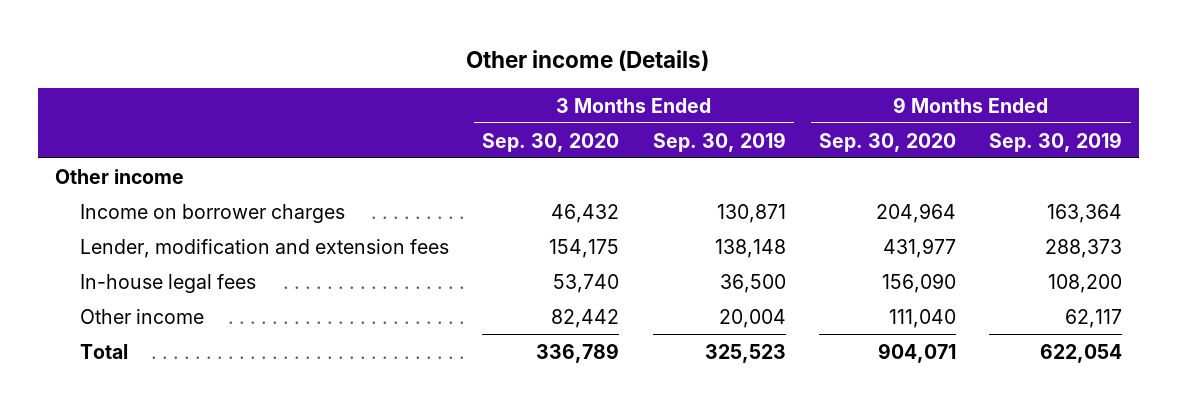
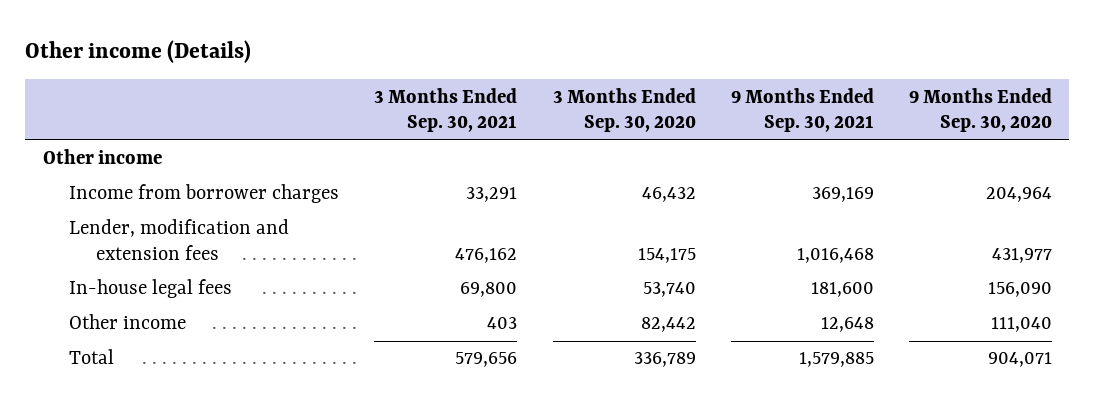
- | 3 Months Ended Sep. 30, 2020 | 3 Months Ended Sep. 30, 2019 | 9 Months Ended Sep. 30, 2020 | 9 Months Ended Sep. 30, 2019
+ | 3 Months Ended Sep. 30, 2021 | 3 Months Ended Sep. 30, 2020 | 9 Months Ended Sep. 30, 2021 | 9 Months Ended Sep. 30, 2020
- Income on borrower charges | 46,432 | 130,871 | 204,964 | 163,364
+ Income from borrower charges | 33,291 | 46,432 | 369,169 | 204,964

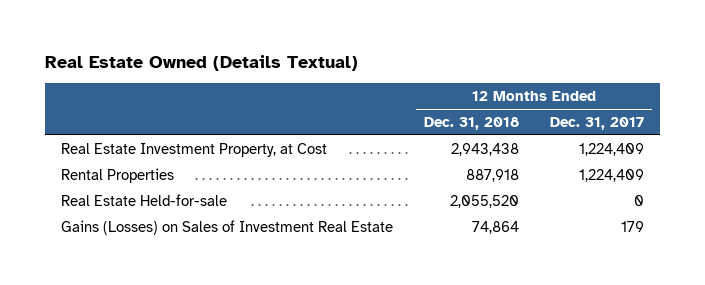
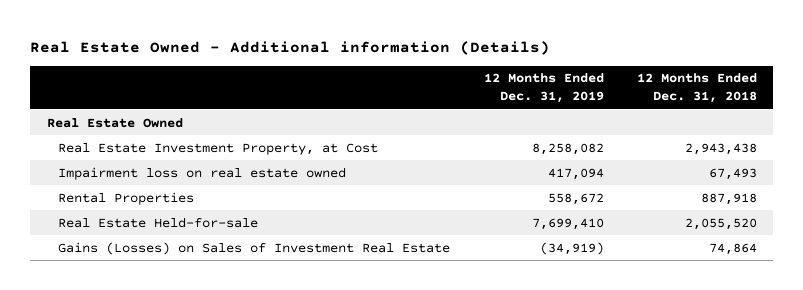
- Real Estate Owned (Details Textual)
+ Real Estate Owned - Additional information (Details)
- | 12 Months Ended Dec. 31, 2018 | 12 Months Ended Dec. 31, 2017
+ | 12 Months Ended Dec. 31, 2019 | 12 Months Ended Dec. 31, 2018
+ Real Estate Owned
+ Impairment loss on real estate owned | 417,094 | 67,493

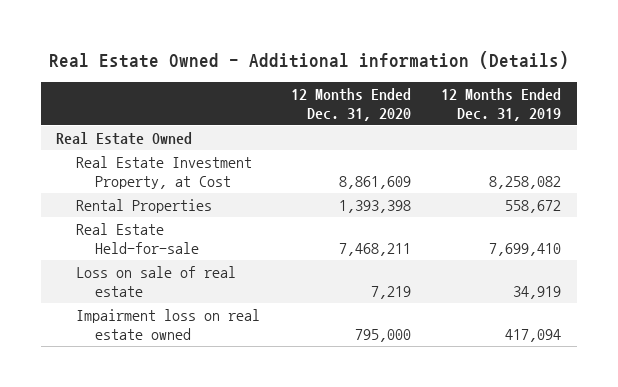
- | 12 Months Ended Dec. 31, 2019 | 12 Months Ended Dec. 31, 2018
+ | 12 Months Ended Dec. 31, 2020 | 12 Months Ended Dec. 31, 2019
- Gains (Losses) on Sales of Investment Real Estate | (34,919) | 74,864
+ Loss on sale of real estate | 7,219 | 34,919
moved down: Impairment loss on real estate owned | 795,000 | 417,094

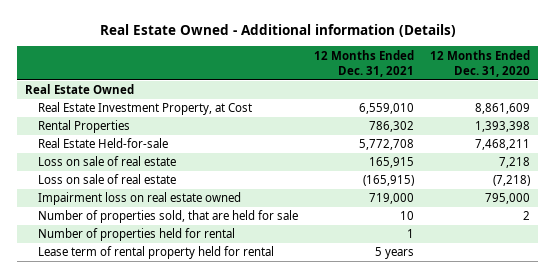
- | 12 Months Ended Dec. 31, 2020 | 12 Months Ended Dec. 31, 2019
+ | 12 Months Ended Dec. 31, 2021 | 12 Months Ended Dec. 31, 2020
- Loss on sale of real estate | 7,219 | 34,919
+ Loss on sale of real estate | 165,915 | 7,218
+ Loss on sale of real estate | (165,915) | (7,218)
+ Number of properties sold, that are held for sale | 10 | 2
+ Number of properties held for rental | 1 |
+ Lease term of rental property held for rental | 5 years |

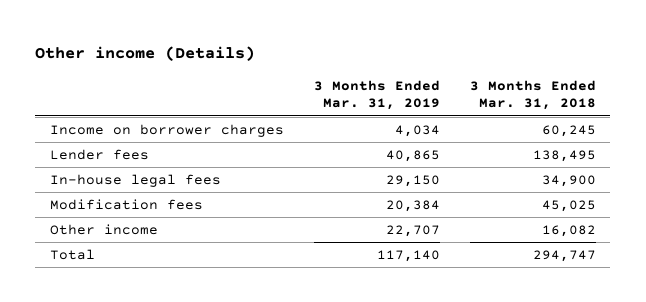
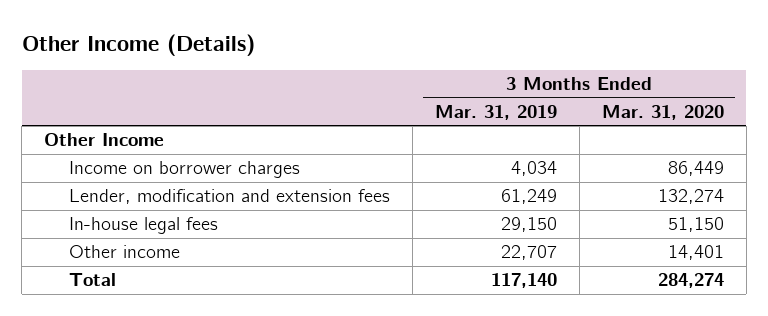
- Other income (Details)
+ Other Income (Details)
- | 3 Months Ended Mar. 31, 2019 | 3 Months Ended Mar. 31, 2018
+ | 3 Months Ended Mar. 31, 2019 | 3 Months Ended Mar. 31, 2020
+ Other Income
- Lender fees | 40,865 | 138,495
+ Lender, modification and extension fees | 61,249 | 132,274
- Modification fees | 20,384 | 45,025

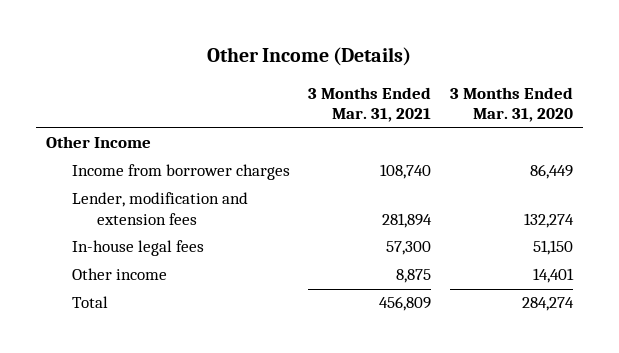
- | 3 Months Ended Mar. 31, 2019 | 3 Months Ended Mar. 31, 2020
+ | 3 Months Ended Mar. 31, 2021 | 3 Months Ended Mar. 31, 2020
- Income on borrower charges | 4,034 | 86,449
+ Income from borrower charges | 108,740 | 86,449

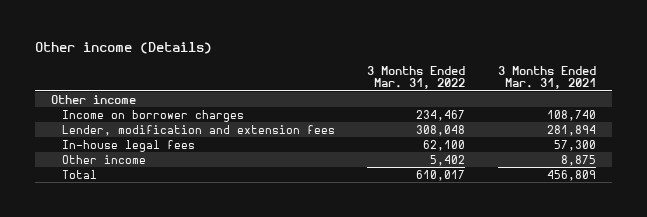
- Other Income (Details)
+ Other income (Details)
- | 3 Months Ended Mar. 31, 2021 | 3 Months Ended Mar. 31, 2020
+ | 3 Months Ended Mar. 31, 2022 | 3 Months Ended Mar. 31, 2021
- Other Income
- Income from borrower charges | 108,740 | 86,449
+ Other income
+ Income on borrower charges | 234,467 | 108,740

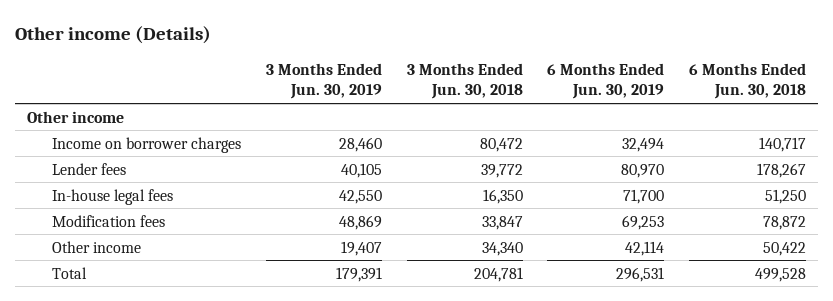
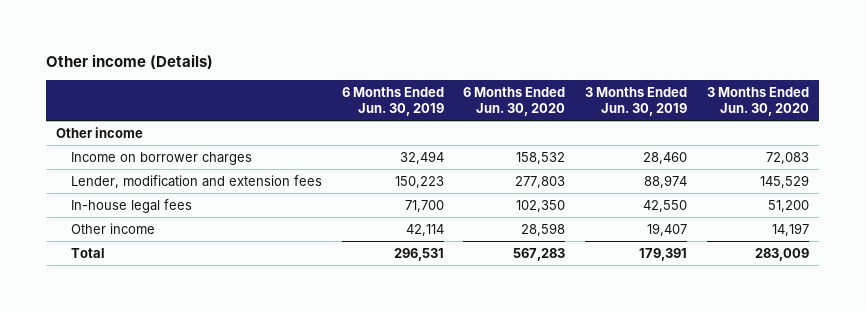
- | 3 Months Ended Jun. 30, 2019 | 3 Months Ended Jun. 30, 2018 | 6 Months Ended Jun. 30, 2019 | 6 Months Ended Jun. 30, 2018
+ | 6 Months Ended Jun. 30, 2019 | 6 Months Ended Jun. 30, 2020 | 3 Months Ended Jun. 30, 2019 | 3 Months Ended Jun. 30, 2020
- Lender fees | 40,105 | 39,772 | 80,970 | 178,267
+ Lender, modification and extension fees | 150,223 | 277,803 | 88,974 | 145,529
- Modification fees | 48,869 | 33,847 | 69,253 | 78,872

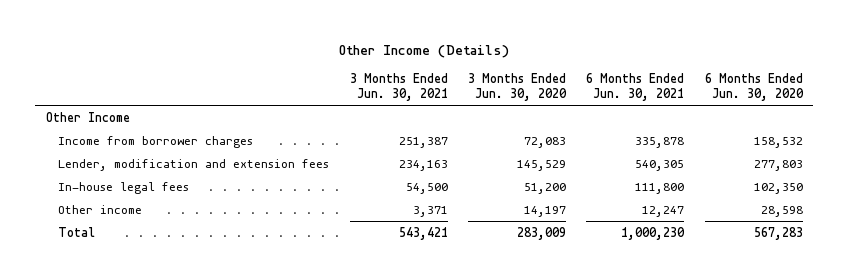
- Other income (Details)
+ Other Income (Details)
- | 6 Months Ended Jun. 30, 2019 | 6 Months Ended Jun. 30, 2020 | 3 Months Ended Jun. 30, 2019 | 3 Months Ended Jun. 30, 2020
+ | 3 Months Ended Jun. 30, 2021 | 3 Months Ended Jun. 30, 2020 | 6 Months Ended Jun. 30, 2021 | 6 Months Ended Jun. 30, 2020
- Other income
- Income on borrower charges | 32,494 | 158,532 | 28,460 | 72,083
+ Other Income
+ Income from borrower charges | 251,387 | 72,083 | 335,878 | 158,532

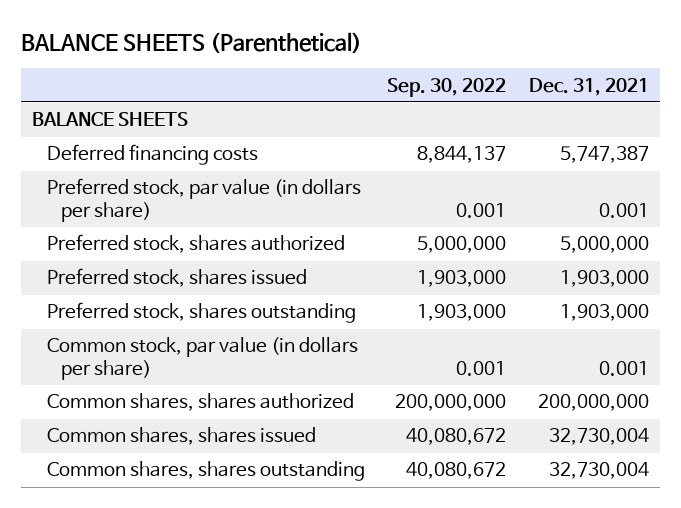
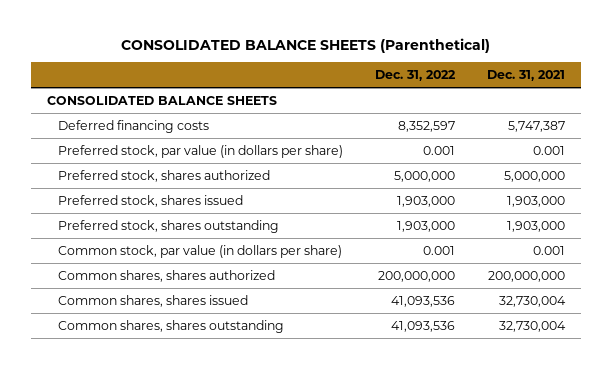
- BALANCE SHEETS (Parenthetical)
+ CONSOLIDATED BALANCE SHEETS (Parenthetical)
- | Sep. 30, 2022 | Dec. 31, 2021
+ | Dec. 31, 2022 | Dec. 31, 2021
- BALANCE SHEETS
+ CONSOLIDATED BALANCE SHEETS

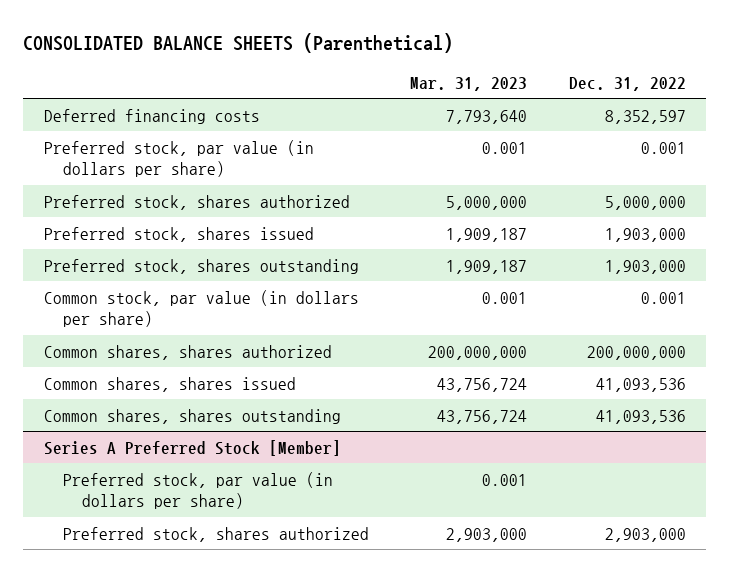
- | Dec. 31, 2022 | Dec. 31, 2021
+ | Mar. 31, 2023 | Dec. 31, 2022
- CONSOLIDATED BALANCE SHEETS
+ Series A Preferred Stock [Member]
+ Preferred stock, par value (in dollars per share) | 0.001 |
+ Preferred stock, shares authorized | 2,903,000 | 2,903,000

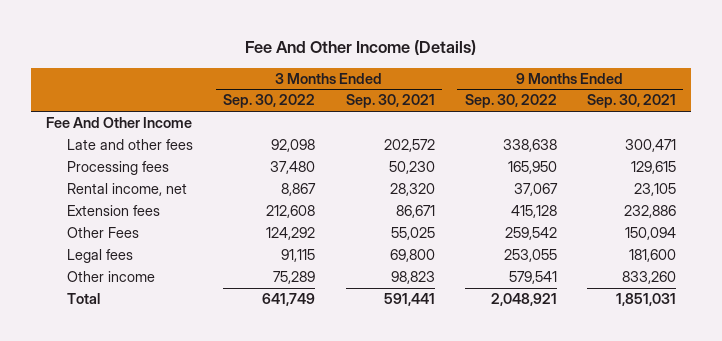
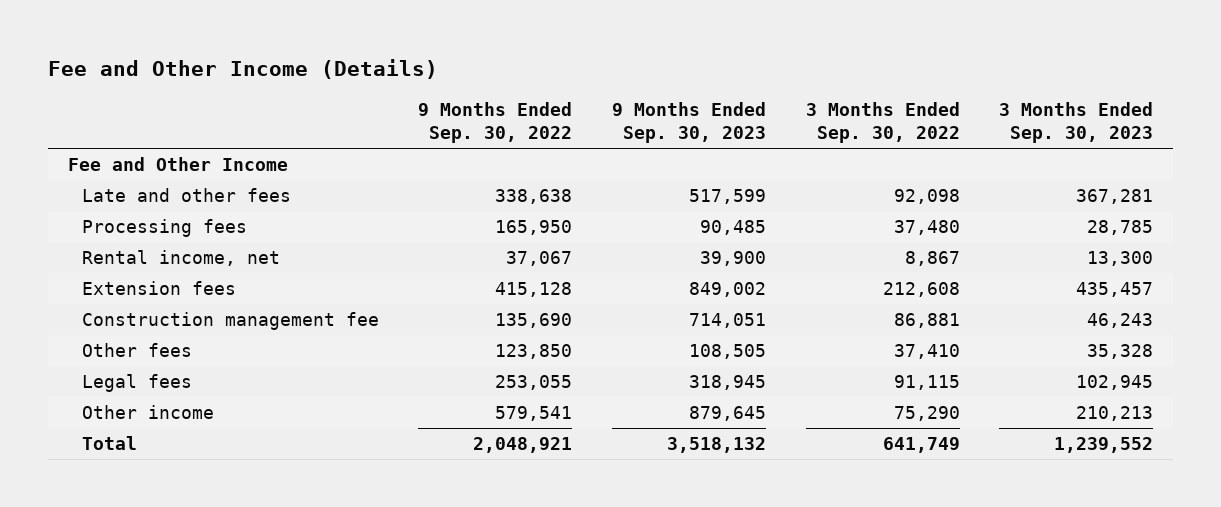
- Fee And Other Income (Details)
+ Fee and Other Income (Details)
- | 3 Months Ended Sep. 30, 2022 | 3 Months Ended Sep. 30, 2021 | 9 Months Ended Sep. 30, 2022 | 9 Months Ended Sep. 30, 2021
+ | 9 Months Ended Sep. 30, 2022 | 9 Months Ended Sep. 30, 2023 | 3 Months Ended Sep. 30, 2022 | 3 Months Ended Sep. 30, 2023
- Fee And Other Income
+ Fee and Other Income
- Other Fees | 124,292 | 55,025 | 259,542 | 150,094
+ Construction management fee | 135,690 | 714,051 | 86,881 | 46,243
+ Other fees | 123,850 | 108,505 | 37,410 | 35,328
- Other income | 75,289 | 98,823 | 579,541 | 833,260
+ Other income | 579,541 | 879,645 | 75,290 | 210,213

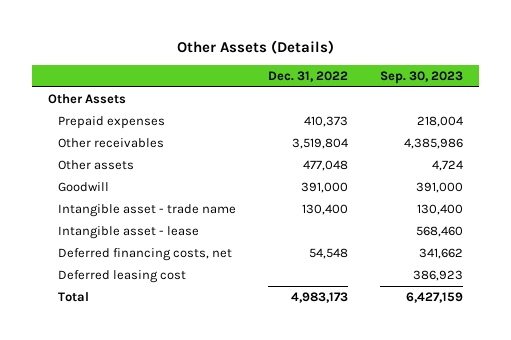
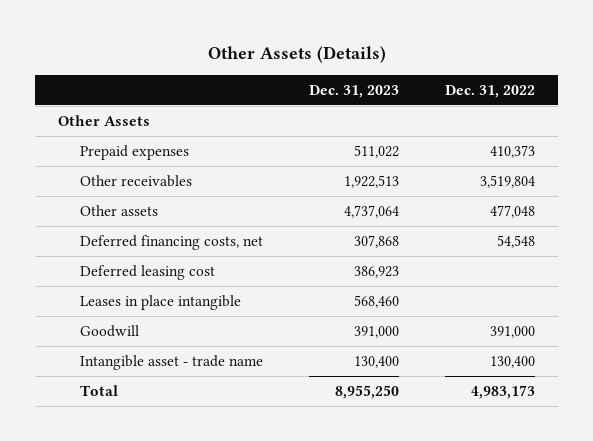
- | Dec. 31, 2022 | Sep. 30, 2023
+ | Dec. 31, 2023 | Dec. 31, 2022
- Intangible asset - lease | | 568,460
+ Leases in place intangible | 568,460 |
moved down: Goodwill | 391,000 | 391,000
moved down: Intangible asset - trade name | 130,400 | 130,400

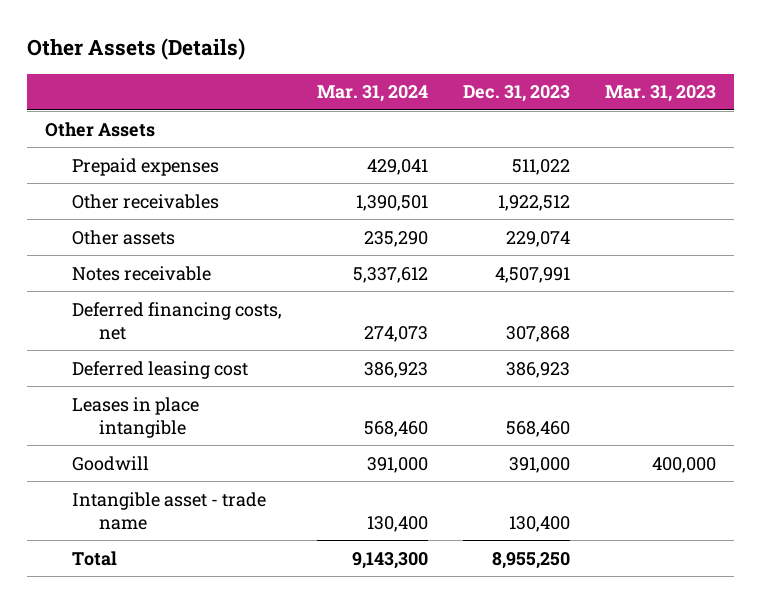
- | Dec. 31, 2023 | Dec. 31, 2022
+ | Mar. 31, 2024 | Dec. 31, 2023 | Mar. 31, 2023
- Other receivables | 1,922,513 | 3,519,804
- Other assets | 4,737,064 | 477,048
+ Other receivables | 1,390,501 | 1,922,512 |
+ Other assets | 235,290 | 229,074 |
+ Notes receivable | 5,337,612 | 4,507,991 |

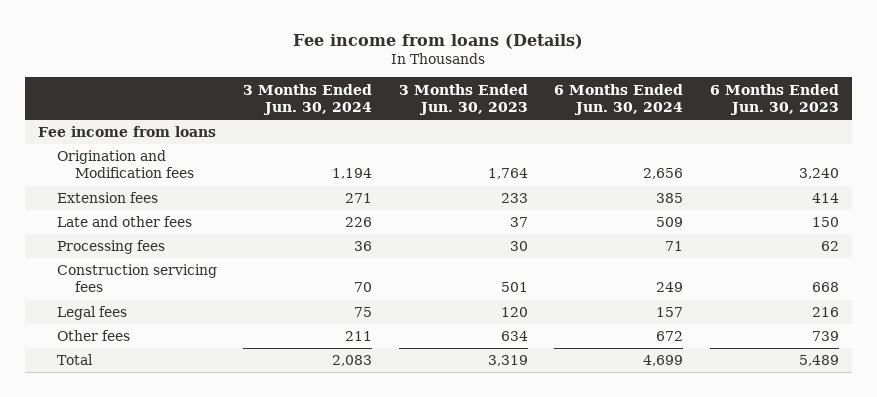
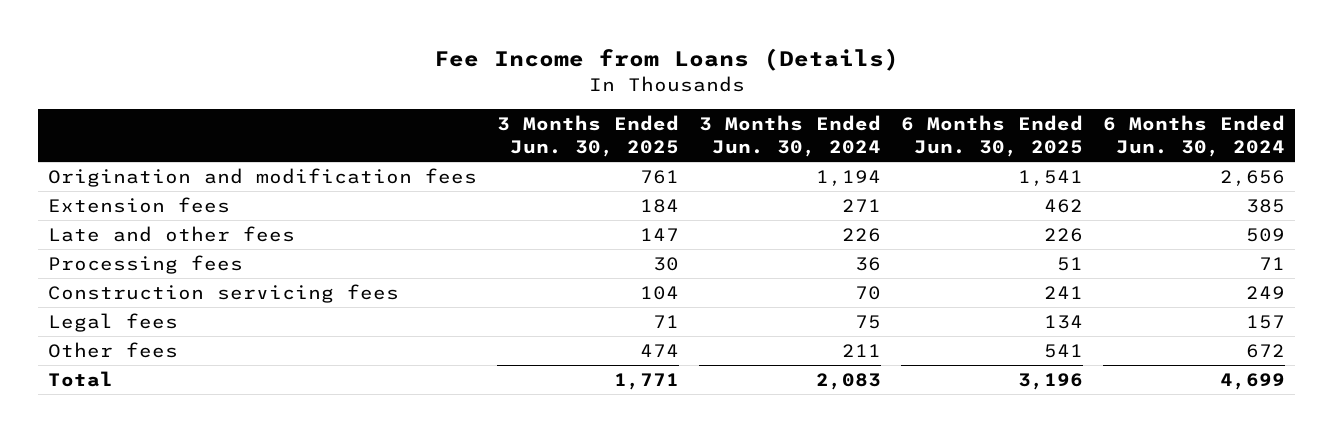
- Fee income from loans (Details)
+ Fee Income from Loans (Details)
- | 3 Months Ended Jun. 30, 2024 | 3 Months Ended Jun. 30, 2023 | 6 Months Ended Jun. 30, 2024 | 6 Months Ended Jun. 30, 2023
+ | 3 Months Ended Jun. 30, 2025 | 3 Months Ended Jun. 30, 2024 | 6 Months Ended Jun. 30, 2025 | 6 Months Ended Jun. 30, 2024
- Fee income from loans
- Origination and Modification fees | 1,194 | 1,764 | 2,656 | 3,240
+ Origination and modification fees | 761 | 1,194 | 1,541 | 2,656

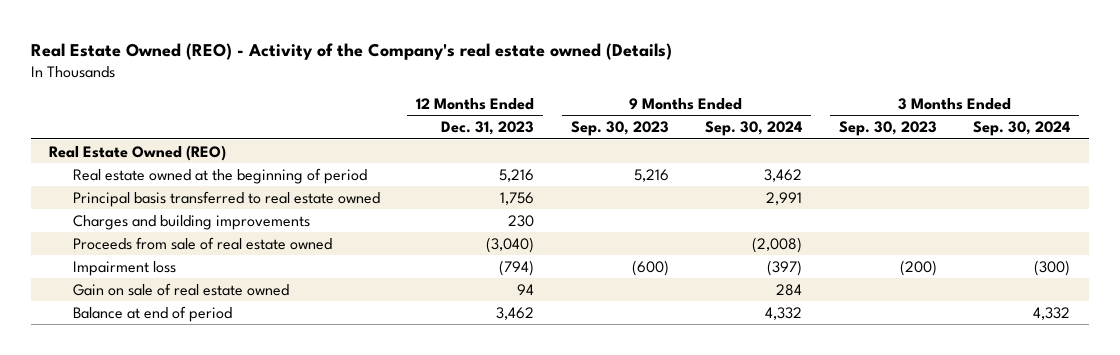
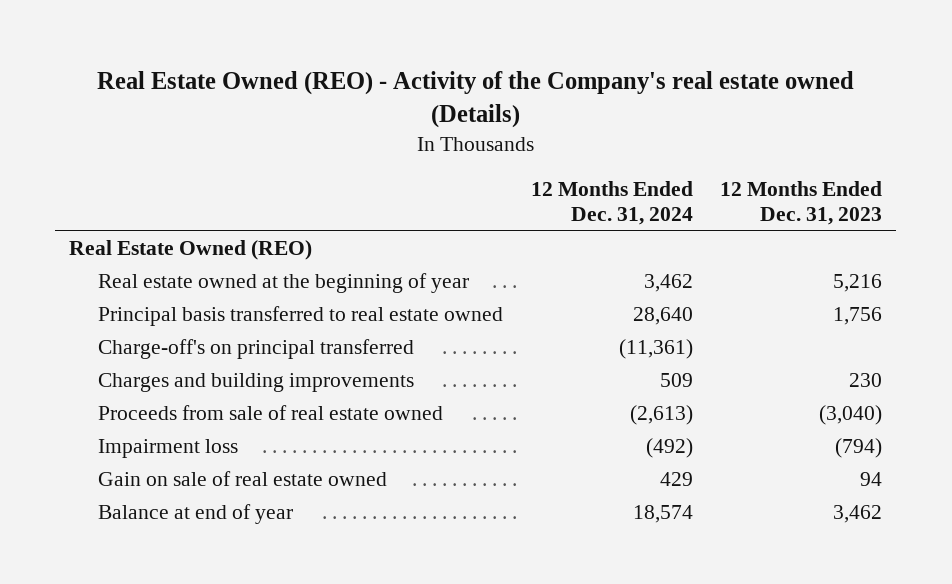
- | 12 Months Ended Dec. 31, 2023 | 9 Months Ended Sep. 30, 2023 | 9 Months Ended Sep. 30, 2024 | 3 Months Ended Sep. 30, 2023 | 3 Months Ended Sep. 30, 2024
+ | 12 Months Ended Dec. 31, 2024 | 12 Months Ended Dec. 31, 2023
- Real estate owned at the beginning of period | 5,216 | 5,216 | 3,462 | |
+ Real estate owned at the beginning of year | 3,462 | 5,216
+ Charge-off's on principal transferred | (11,361) |
- Balance at end of period | 3,462 | | 4,332 | | 4,332
+ Balance at end of year | 18,574 | 3,462

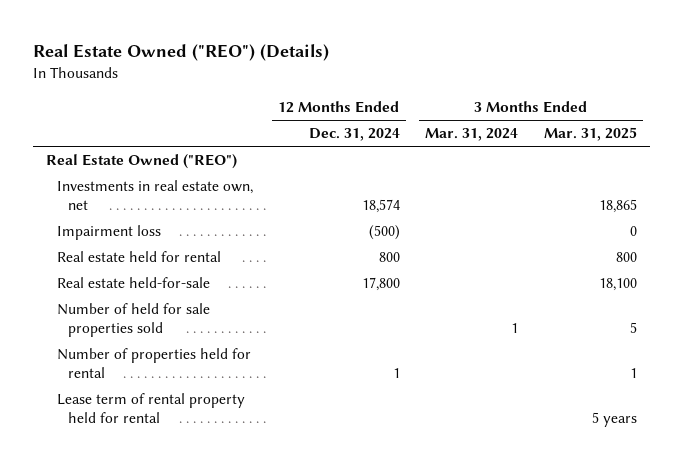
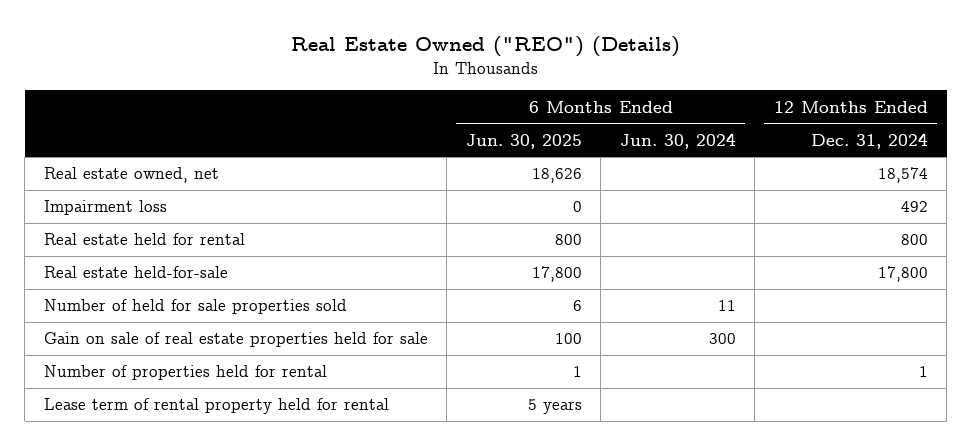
- | 12 Months Ended Dec. 31, 2024 | 3 Months Ended Mar. 31, 2024 | 3 Months Ended Mar. 31, 2025
+ | 6 Months Ended Jun. 30, 2025 | 6 Months Ended Jun. 30, 2024 | 12 Months Ended Dec. 31, 2024
- Real Estate Owned ("REO")
- Investments in real estate own, net | 18,574 | | 18,865
- Impairment loss | (500) | | 0
+ Real estate owned, net | 18,626 | | 18,574
+ Impairment loss | 0 | | 492
+ Gain on sale of real estate properties held for sale | 100 | 300 |

